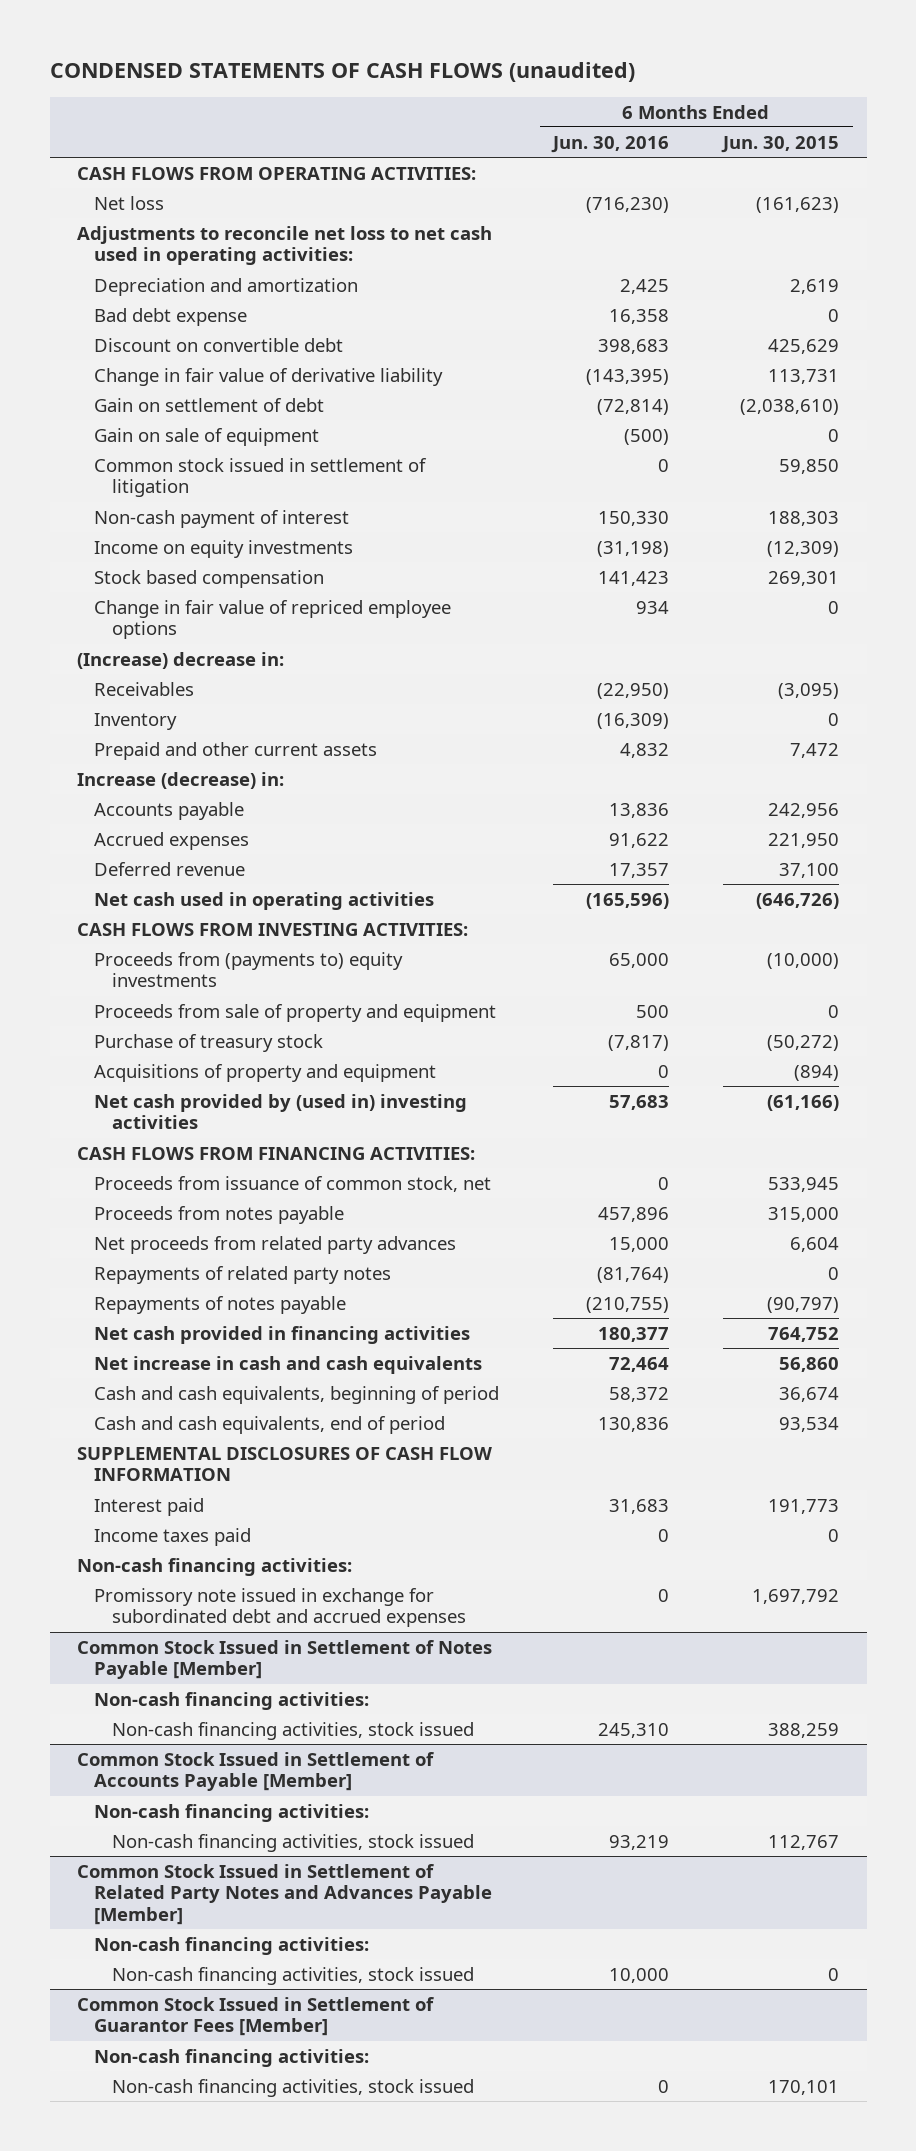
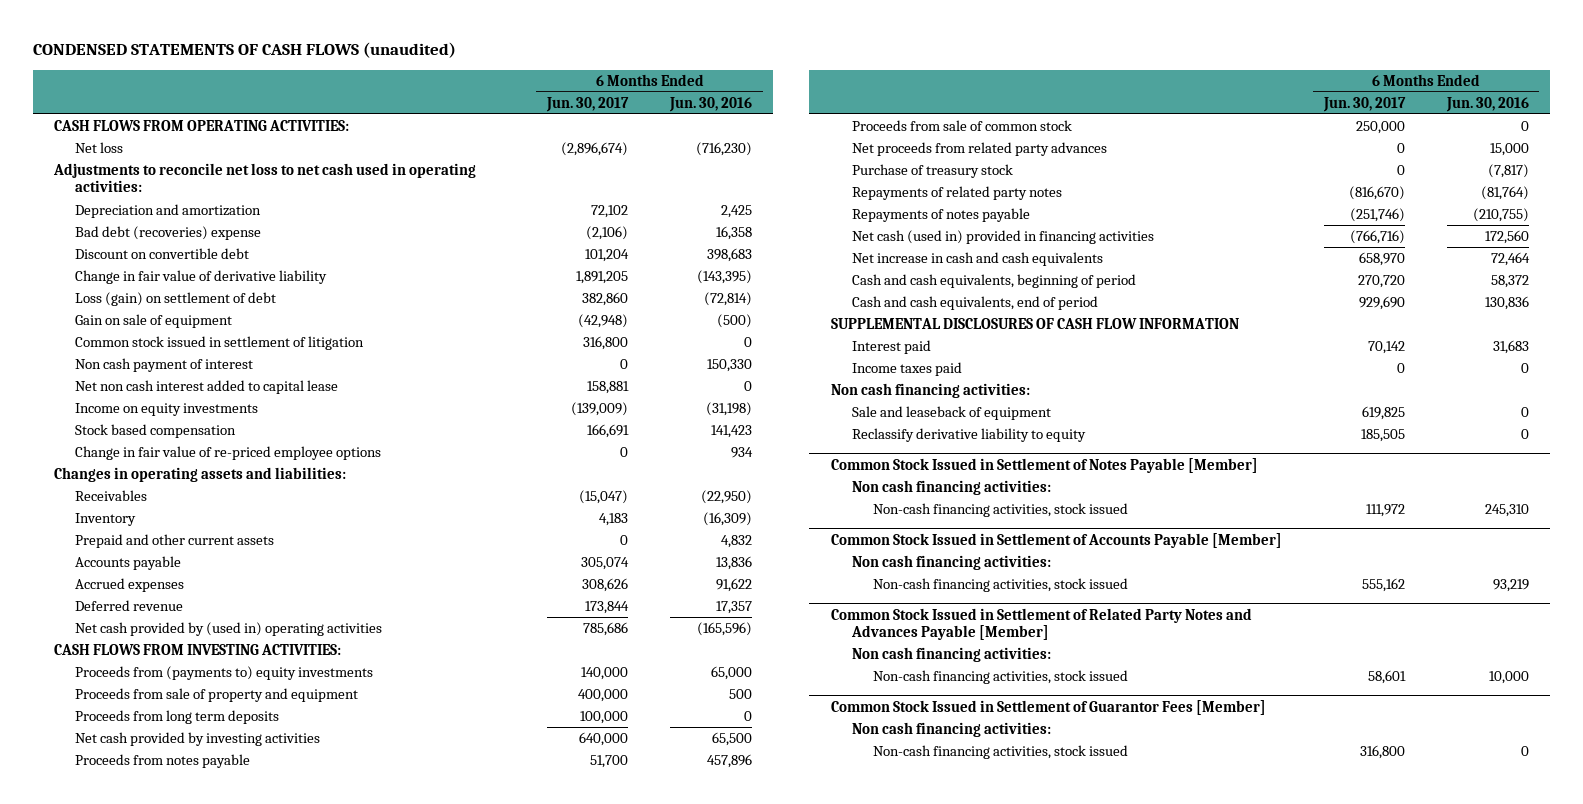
- | 6 Months Ended Jun. 30, 2016 | 6 Months Ended Jun. 30, 2015
+ | 6 Months Ended Jun. 30, 2017 | 6 Months Ended Jun. 30, 2016
- Bad debt expense | 16,358 | 0
+ Bad debt (recoveries) expense | (2,106) | 16,358
- Gain on settlement of debt | (72,814) | (2,038,610)
+ Loss (gain) on settlement of debt | 382,860 | (72,814)
- Non-cash payment of interest | 150,330 | 188,303
+ Non cash payment of interest | 0 | 150,330
+ Net non cash interest added to capital lease | 158,881 | 0
- Change in fair value of repriced employee options | 934 | 0
- (Increase) decrease in:
+ Change in fair value of re-priced employee options | 0 | 934
+ Changes in operating assets and liabilities:
- Increase (decrease) in:
- Net cash used in operating activities | (165,596) | (646,726)
+ Net cash provided by (used in) operating activities | 785,686 | (165,596)
- Acquisitions of property and equipment | 0 | (894)
- Net cash provided by (used in) investing activities | 57,683 | (61,166)
- CASH FLOWS FROM FINANCING ACTIVITIES:
- Proceeds from issuance of common stock, net | 0 | 533,945
+ Proceeds from long term deposits | 100,000 | 0
+ Net cash provided by investing activities | 640,000 | 65,500
+ Proceeds from sale of common stock | 250,000 | 0
moved down: Purchase of treasury stock | 0 | (7,817)
- Net cash provided in financing activities | 180,377 | 764,752
+ Net cash (used in) provided in financing activities | (766,716) | 172,560
- Non-cash financing activities:
- Promissory note issued in exchange for subordinated debt and accrued expenses | 0 | 1,697,792
+ Non cash financing activities:
+ Sale and leaseback of equipment | 619,825 | 0
+ Reclassify derivative liability to equity | 185,505 | 0
@ Common Stock Issued in Settlement of Notes Payable [Member]
- Non-cash financing activities:
+ Non cash financing activities:
@ Common Stock Issued in Settlement of Accounts Payable [Member]
- Non-cash financing activities:
+ Non cash financing activities:
@ Common Stock Issued in Settlement of Related Party Notes and Advances Payable [Member]
- Non-cash financing activities:
+ Non cash financing activities:
@ Common Stock Issued in Settlement of Guarantor Fees [Member]
- Non-cash financing activities:
+ Non cash financing activities:

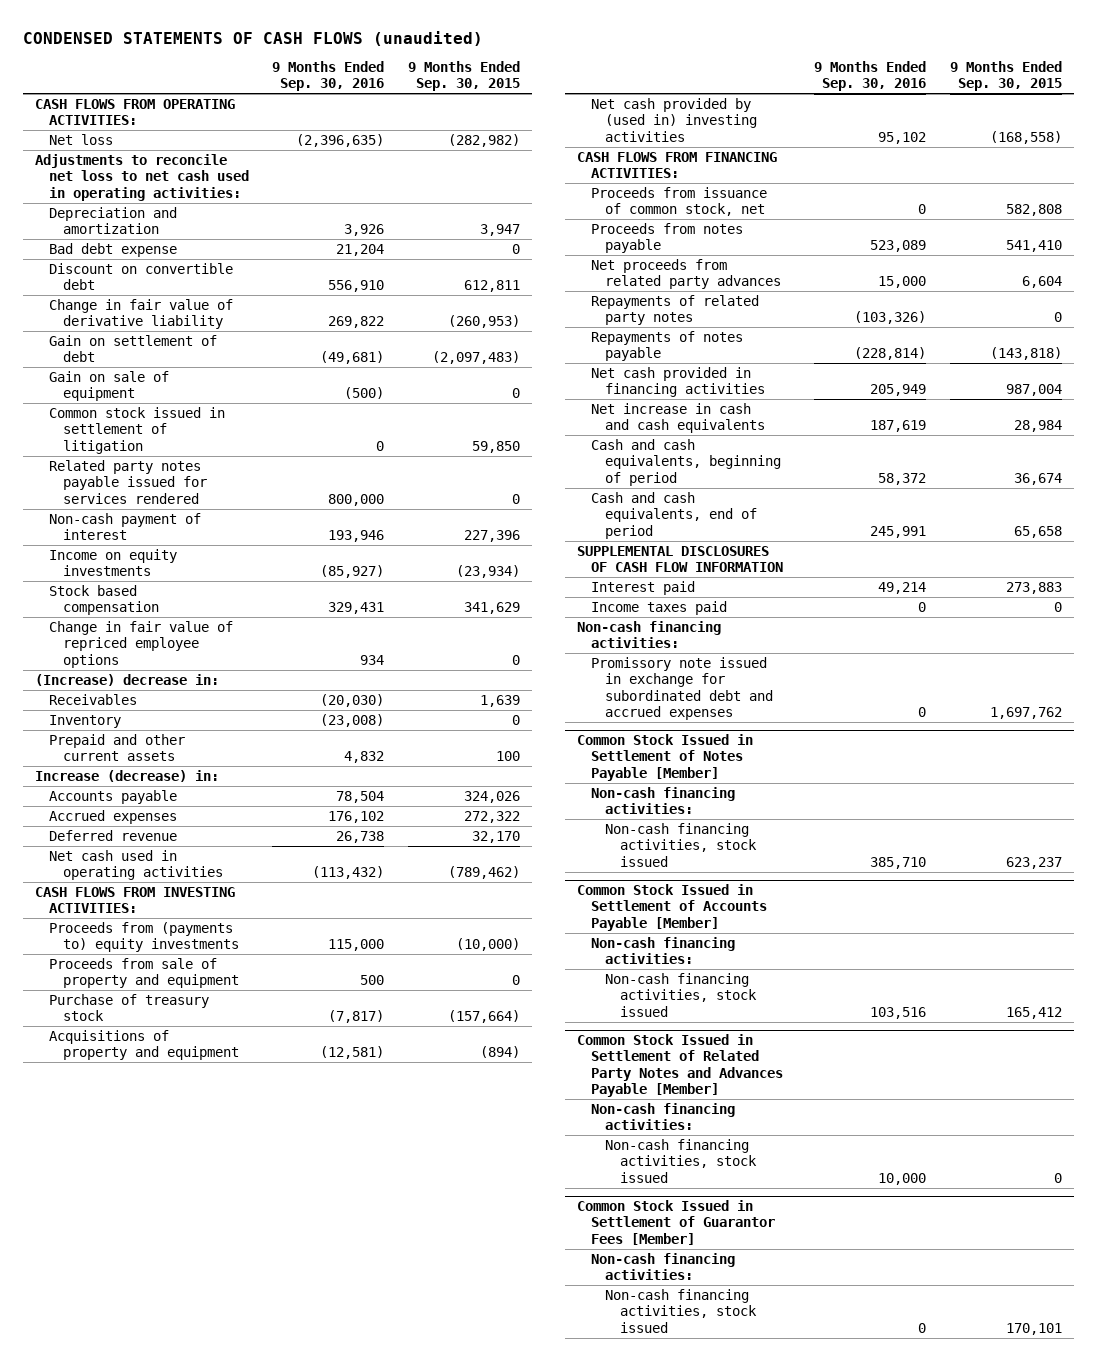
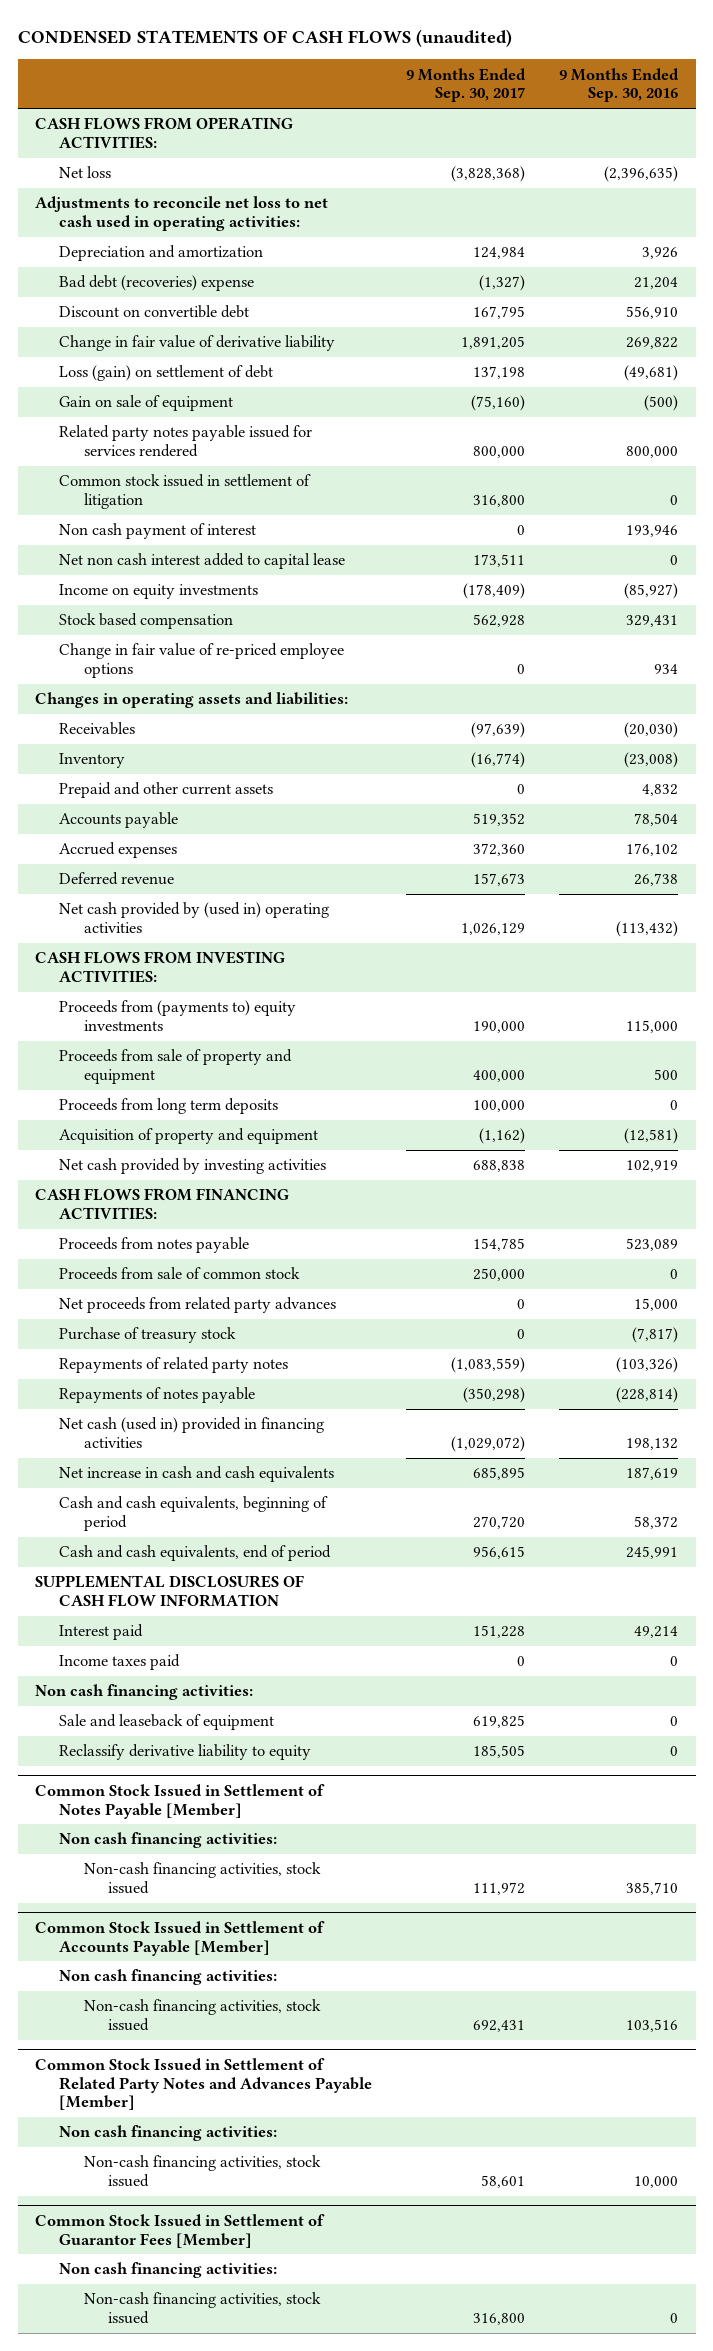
- | 9 Months Ended Sep. 30, 2016 | 9 Months Ended Sep. 30, 2015
+ | 9 Months Ended Sep. 30, 2017 | 9 Months Ended Sep. 30, 2016
- Bad debt expense | 21,204 | 0
+ Bad debt (recoveries) expense | (1,327) | 21,204
- Gain on settlement of debt | (49,681) | (2,097,483)
+ Loss (gain) on settlement of debt | 137,198 | (49,681)
- Non-cash payment of interest | 193,946 | 227,396
moved down: Common stock issued in settlement of litigation | 316,800 | 0
+ Non cash payment of interest | 0 | 193,946
+ Net non cash interest added to capital lease | 173,511 | 0
- Change in fair value of repriced employee options | 934 | 0
- (Increase) decrease in:
+ Change in fair value of re-priced employee options | 0 | 934
+ Changes in operating assets and liabilities:
- Increase (decrease) in:
- Net cash used in operating activities | (113,432) | (789,462)
+ Net cash provided by (used in) operating activities | 1,026,129 | (113,432)
- Acquisitions of property and equipment | (12,581) | (894)
- Net cash provided by (used in) investing activities | 95,102 | (168,558)
+ Proceeds from long term deposits | 100,000 | 0
+ Acquisition of property and equipment | (1,162) | (12,581)
+ Net cash provided by investing activities | 688,838 | 102,919
- Proceeds from issuance of common stock, net | 0 | 582,808
+ Proceeds from sale of common stock | 250,000 | 0
moved down: Purchase of treasury stock | 0 | (7,817)
- Net cash provided in financing activities | 205,949 | 987,004
+ Net cash (used in) provided in financing activities | (1,029,072) | 198,132
- Non-cash financing activities:
- Promissory note issued in exchange for subordinated debt and accrued expenses | 0 | 1,697,762
+ Non cash financing activities:
+ Sale and leaseback of equipment | 619,825 | 0
+ Reclassify derivative liability to equity | 185,505 | 0
@ Common Stock Issued in Settlement of Notes Payable [Member]
- Non-cash financing activities:
+ Non cash financing activities:
@ Common Stock Issued in Settlement of Accounts Payable [Member]
- Non-cash financing activities:
+ Non cash financing activities:
@ Common Stock Issued in Settlement of Related Party Notes and Advances Payable [Member]
- Non-cash financing activities:
+ Non cash financing activities:
@ Common Stock Issued in Settlement of Guarantor Fees [Member]
- Non-cash financing activities:
+ Non cash financing activities:

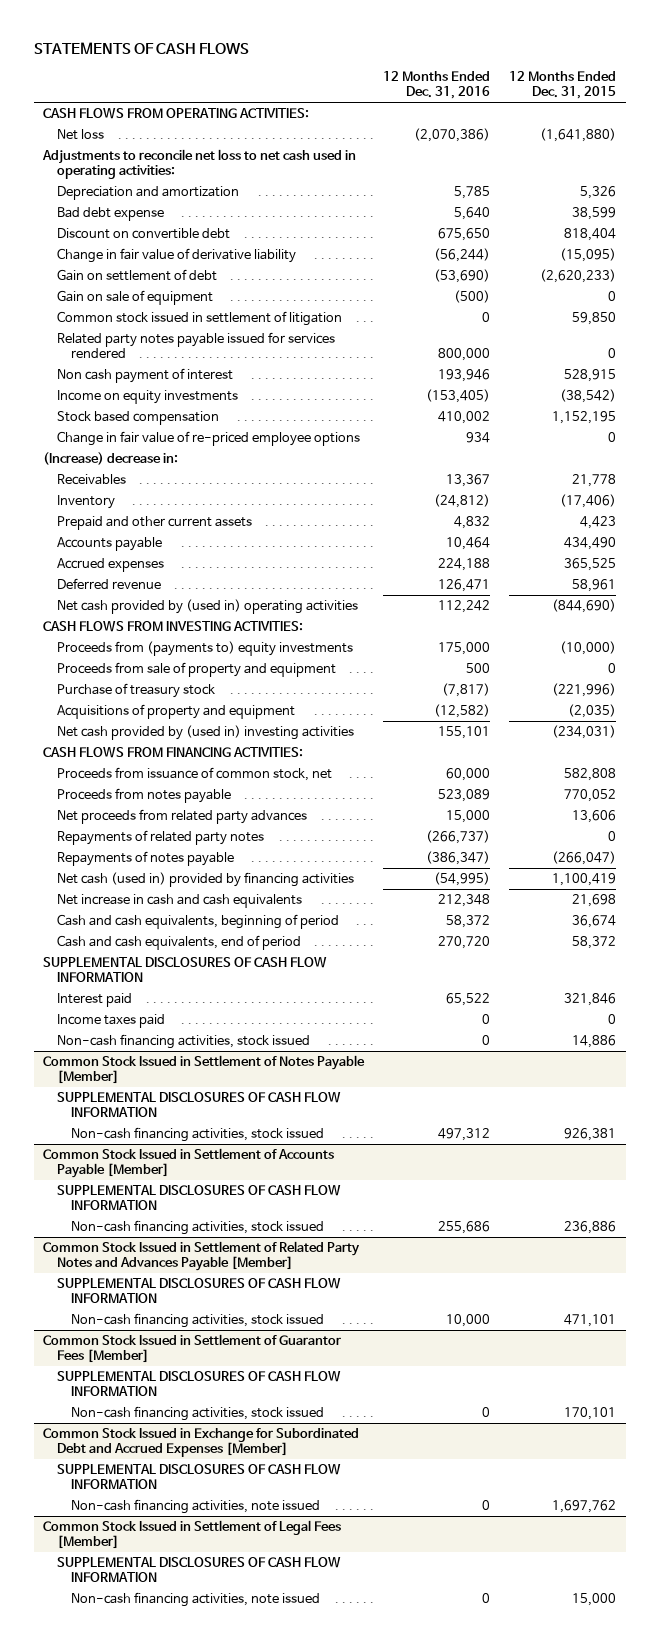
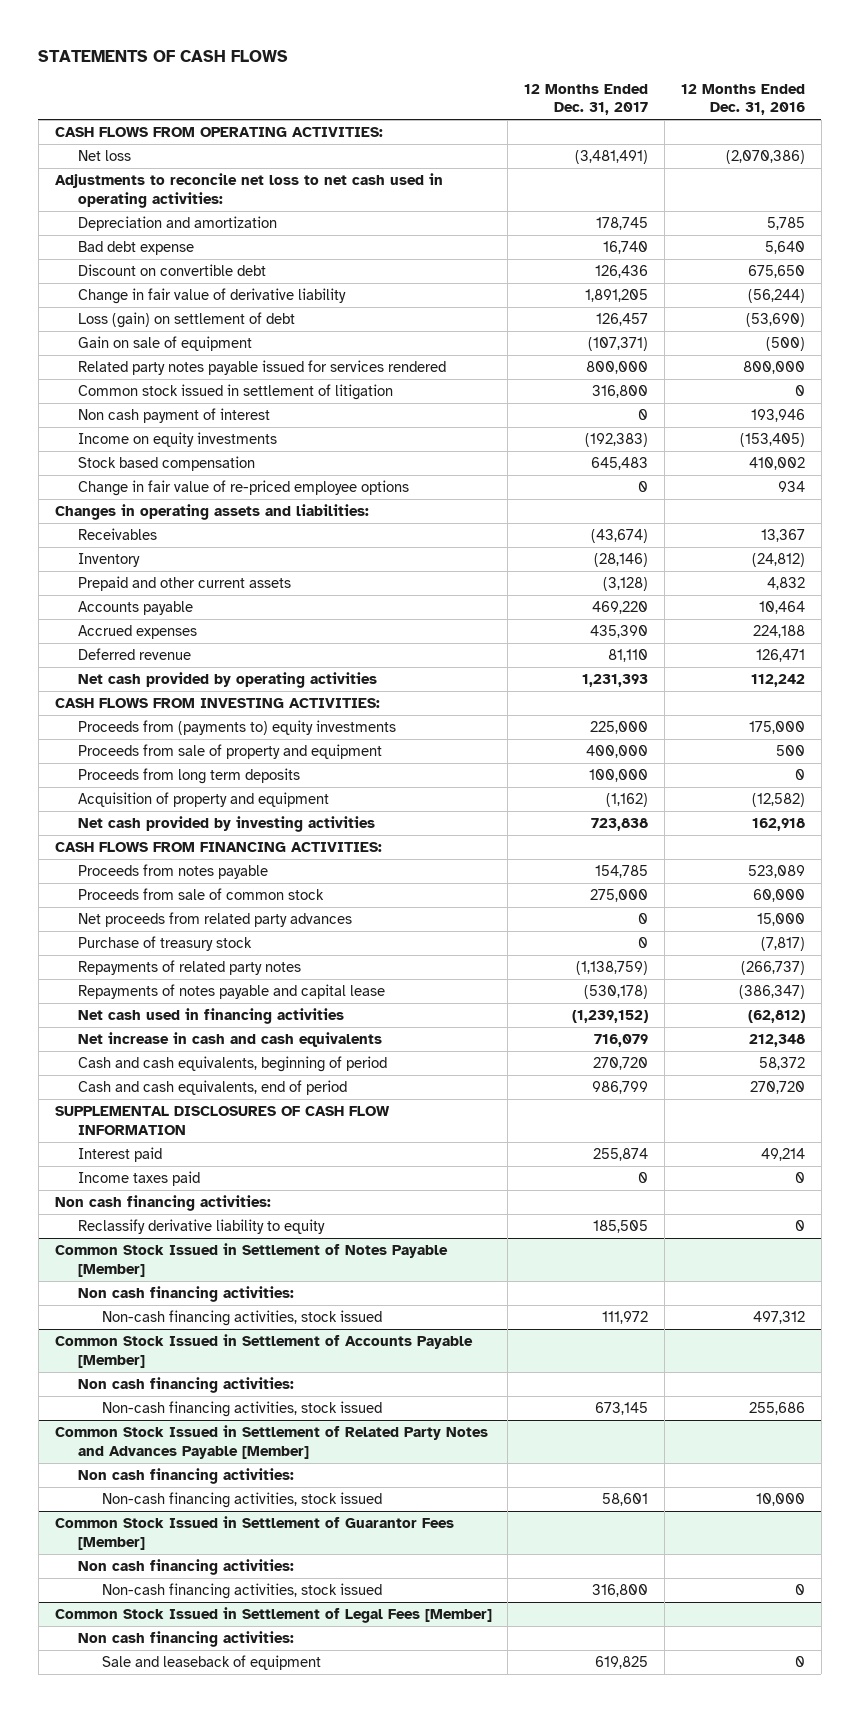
- | 12 Months Ended Dec. 31, 2016 | 12 Months Ended Dec. 31, 2015
+ | 12 Months Ended Dec. 31, 2017 | 12 Months Ended Dec. 31, 2016
- Gain on settlement of debt | (53,690) | (2,620,233)
+ Loss (gain) on settlement of debt | 126,457 | (53,690)
moved down: Common stock issued in settlement of litigation | 316,800 | 0
- (Increase) decrease in:
+ Changes in operating assets and liabilities:
- Net cash provided by (used in) operating activities | 112,242 | (844,690)
+ Net cash provided by operating activities | 1,231,393 | 112,242
- Acquisitions of property and equipment | (12,582) | (2,035)
- Net cash provided by (used in) investing activities | 155,101 | (234,031)
+ Proceeds from long term deposits | 100,000 | 0
+ Acquisition of property and equipment | (1,162) | (12,582)
+ Net cash provided by investing activities | 723,838 | 162,918
- Proceeds from issuance of common stock, net | 60,000 | 582,808
+ Proceeds from sale of common stock | 275,000 | 60,000
moved down: Purchase of treasury stock | 0 | (7,817)
- Repayments of notes payable | (386,347) | (266,047)
- Net cash (used in) provided by financing activities | (54,995) | 1,100,419
+ Repayments of notes payable and capital lease | (530,178) | (386,347)
+ Net cash used in financing activities | (1,239,152) | (62,812)
- Interest paid | 65,522 | 321,846
+ Interest paid | 255,874 | 49,214
- Non-cash financing activities, stock issued | 0 | 14,886
+ Non cash financing activities:
+ Reclassify derivative liability to equity | 185,505 | 0
@ Common Stock Issued in Settlement of Notes Payable [Member]
- SUPPLEMENTAL DISCLOSURES OF CASH FLOW INFORMATION
+ Non cash financing activities:
@ Common Stock Issued in Settlement of Accounts Payable [Member]
- SUPPLEMENTAL DISCLOSURES OF CASH FLOW INFORMATION
+ Non cash financing activities:
@ Common Stock Issued in Settlement of Related Party Notes and Advances Payable [Member]
- SUPPLEMENTAL DISCLOSURES OF CASH FLOW INFORMATION
+ Non cash financing activities:
@ Common Stock Issued in Settlement of Guarantor Fees [Member]
- SUPPLEMENTAL DISCLOSURES OF CASH FLOW INFORMATION
+ Non cash financing activities:
- Common Stock Issued in Exchange for Subordinated Debt and Accrued Expenses [Member]
- SUPPLEMENTAL DISCLOSURES OF CASH FLOW INFORMATION
- Non-cash financing activities, note issued | 0 | 1,697,762
@ Common Stock Issued in Settlement of Legal Fees [Member]
- SUPPLEMENTAL DISCLOSURES OF CASH FLOW INFORMATION
- Non-cash financing activities, note issued | 0 | 15,000
+ Non cash financing activities:
+ Sale and leaseback of equipment | 619,825 | 0

